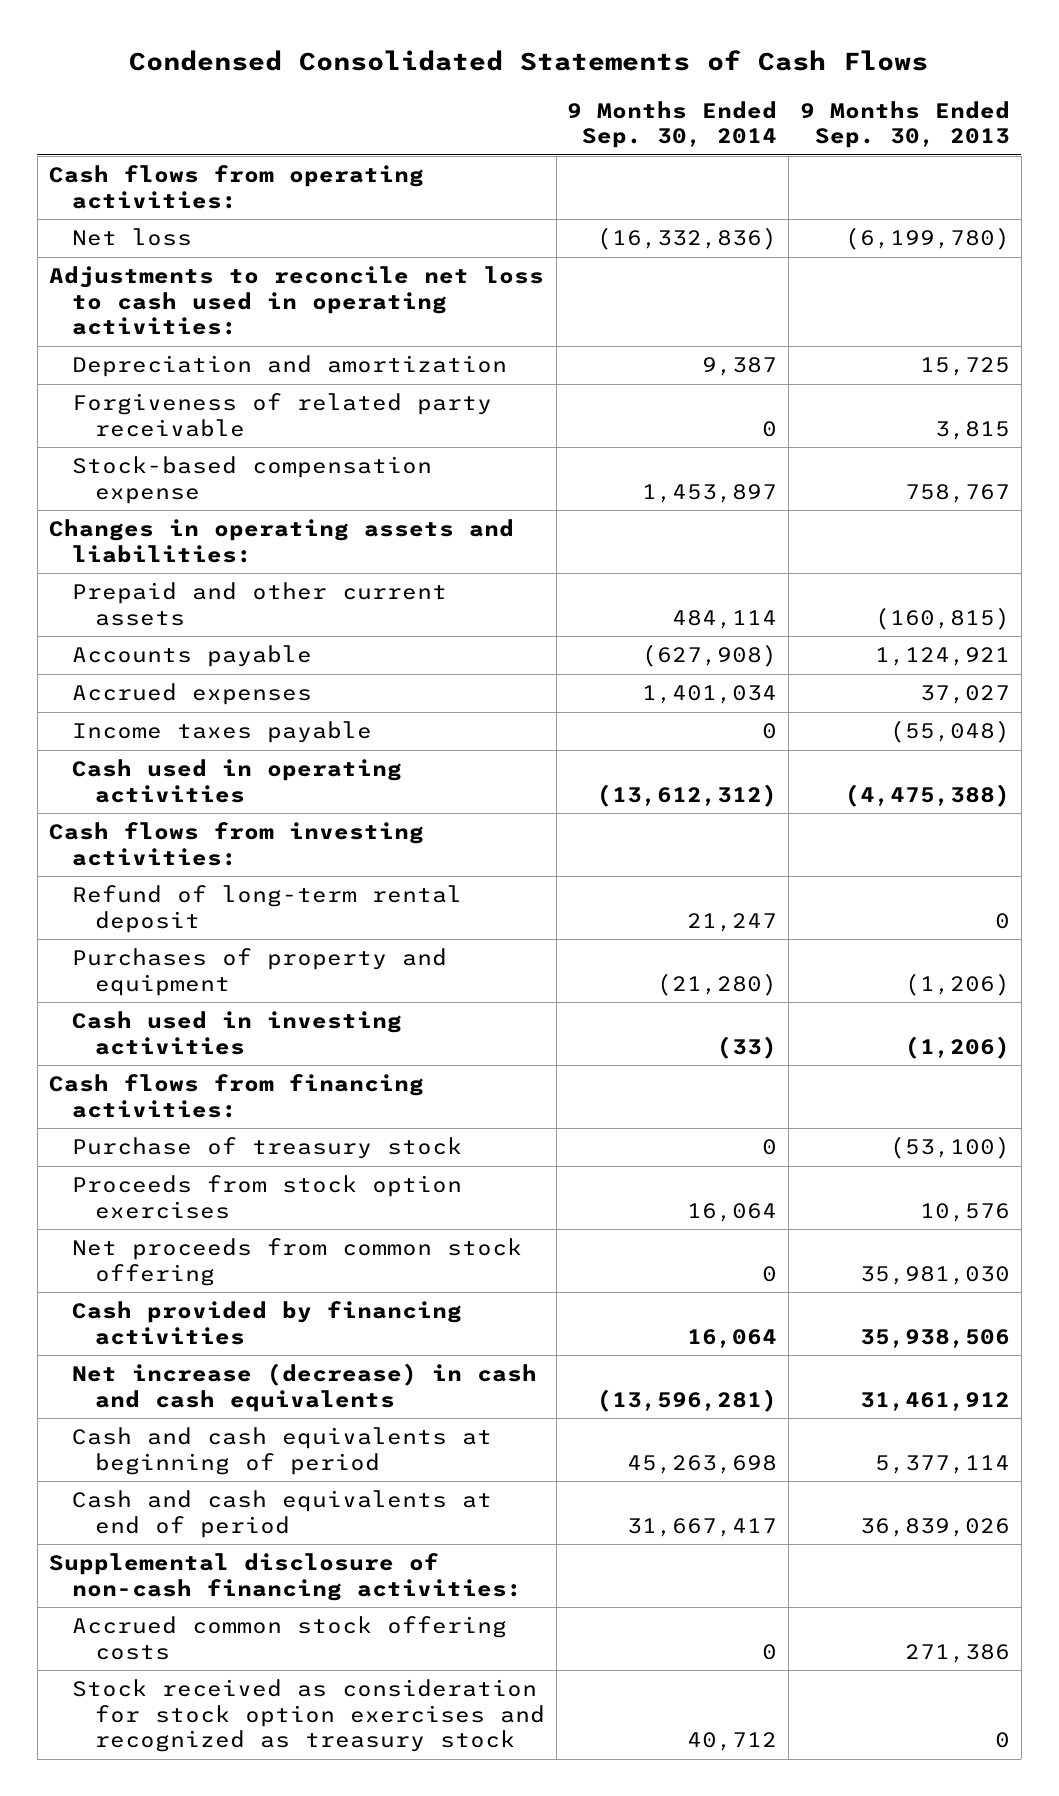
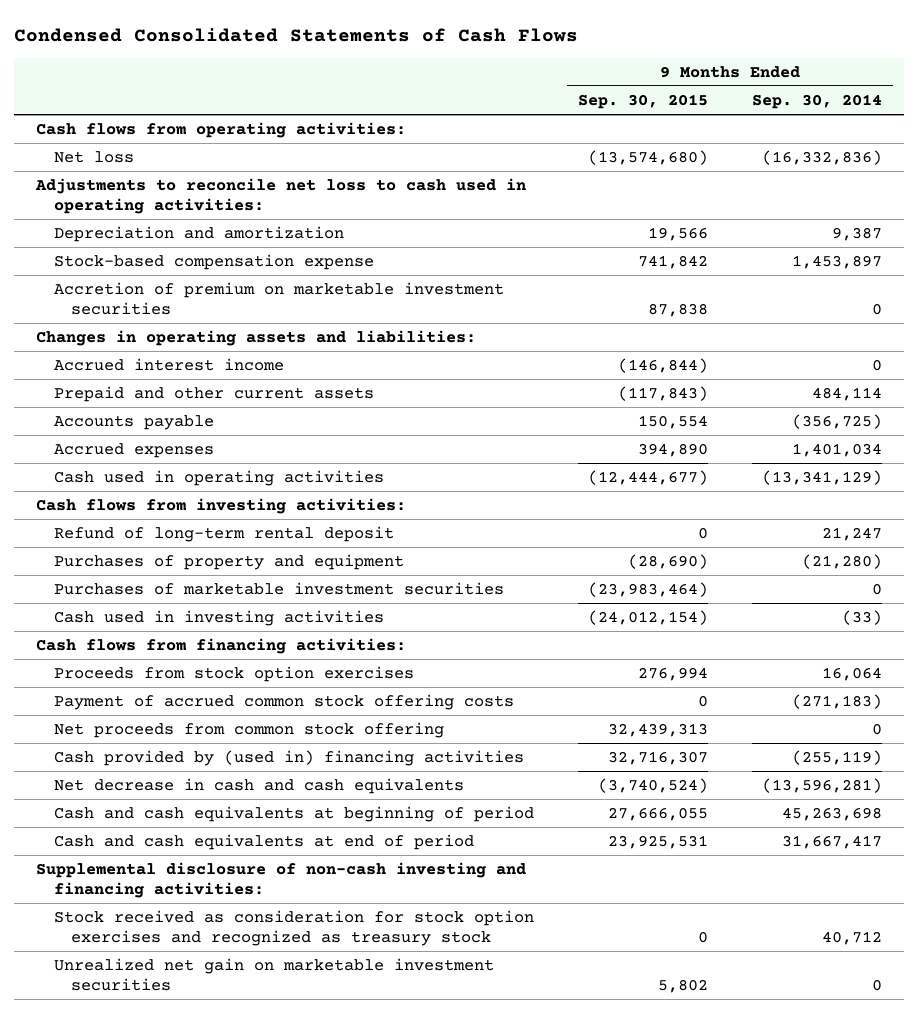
- | 9 Months Ended Sep. 30, 2014 | 9 Months Ended Sep. 30, 2013
+ | 9 Months Ended Sep. 30, 2015 | 9 Months Ended Sep. 30, 2014
- Forgiveness of related party receivable | 0 | 3,815
+ Accretion of premium on marketable investment securities | 87,838 | 0
+ Accrued interest income | (146,844) | 0
- Accounts payable | (627,908) | 1,124,921
+ Accounts payable | 150,554 | (356,725)
- Income taxes payable | 0 | (55,048)
- Cash used in operating activities | (13,612,312) | (4,475,388)
+ Cash used in operating activities | (12,444,677) | (13,341,129)
+ Purchases of marketable investment securities | (23,983,464) | 0
- Purchase of treasury stock | 0 | (53,100)
+ Payment of accrued common stock offering costs | 0 | (271,183)
- Cash provided by financing activities | 16,064 | 35,938,506
- Net increase (decrease) in cash and cash equivalents | (13,596,281) | 31,461,912
+ Cash provided by (used in) financing activities | 32,716,307 | (255,119)
+ Net decrease in cash and cash equivalents | (3,740,524) | (13,596,281)
- Supplemental disclosure of non-cash financing activities:
- Accrued common stock offering costs | 0 | 271,386
+ Supplemental disclosure of non-cash investing and financing activities:
+ Unrealized net gain on marketable investment securities | 5,802 | 0

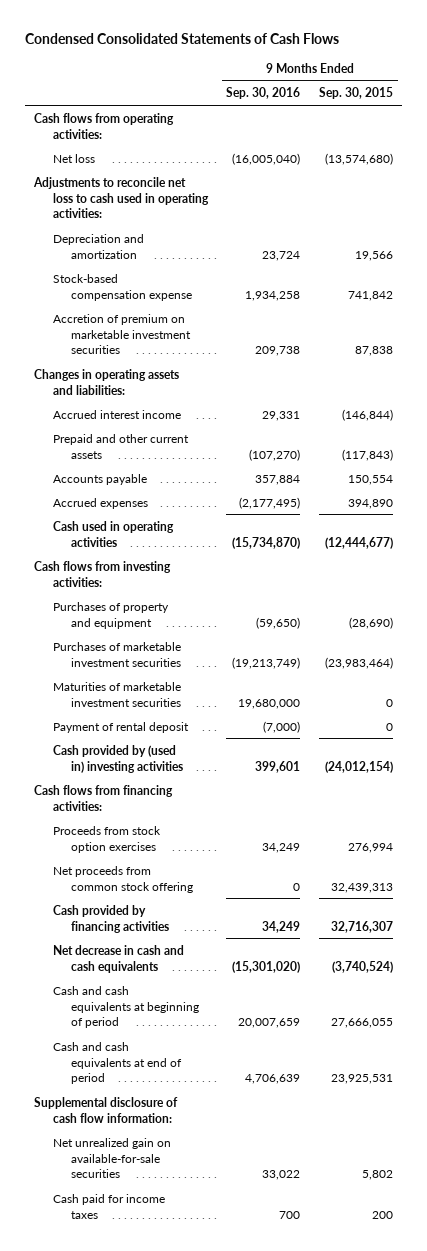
- | 9 Months Ended Sep. 30, 2015 | 9 Months Ended Sep. 30, 2014
+ | 9 Months Ended Sep. 30, 2016 | 9 Months Ended Sep. 30, 2015
- Refund of long-term rental deposit | 0 | 21,247
- Cash used in investing activities | (24,012,154) | (33)
+ Maturities of marketable investment securities | 19,680,000 | 0
+ Payment of rental deposit | (7,000) | 0
+ Cash provided by (used in) investing activities | 399,601 | (24,012,154)
- Payment of accrued common stock offering costs | 0 | (271,183)
- Cash provided by (used in) financing activities | 32,716,307 | (255,119)
+ Cash provided by financing activities | 34,249 | 32,716,307
- Supplemental disclosure of non-cash investing and financing activities:
- Stock received as consideration for stock option exercises and recognized as treasury stock | 0 | 40,712
- Unrealized net gain on marketable investment securities | 5,802 | 0
+ Supplemental disclosure of cash flow information:
+ Net unrealized gain on available-for-sale securities | 33,022 | 5,802
+ Cash paid for income taxes | 700 | 200

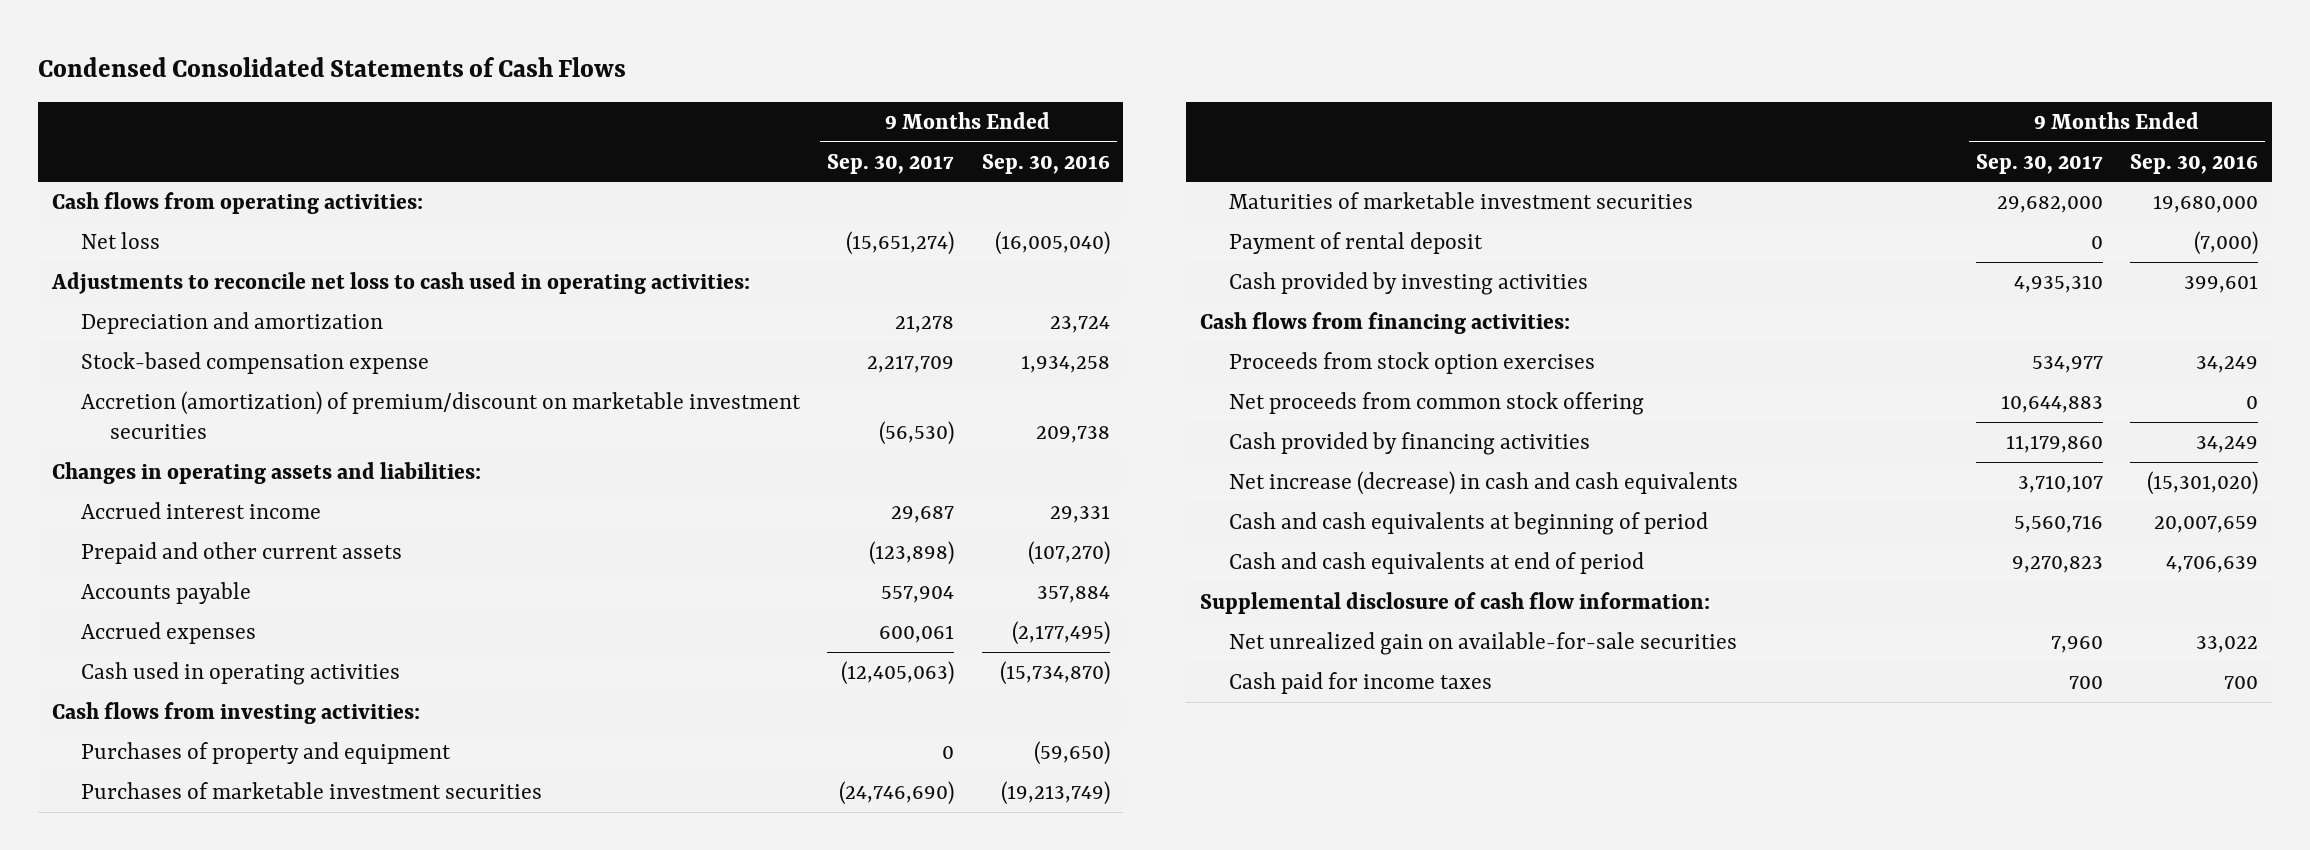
- | 9 Months Ended Sep. 30, 2016 | 9 Months Ended Sep. 30, 2015
+ | 9 Months Ended Sep. 30, 2017 | 9 Months Ended Sep. 30, 2016
- Accretion of premium on marketable investment securities | 209,738 | 87,838
+ Accretion (amortization) of premium/discount on marketable investment securities | (56,530) | 209,738
- Cash provided by (used in) investing activities | 399,601 | (24,012,154)
+ Cash provided by investing activities | 4,935,310 | 399,601
- Net decrease in cash and cash equivalents | (15,301,020) | (3,740,524)
+ Net increase (decrease) in cash and cash equivalents | 3,710,107 | (15,301,020)

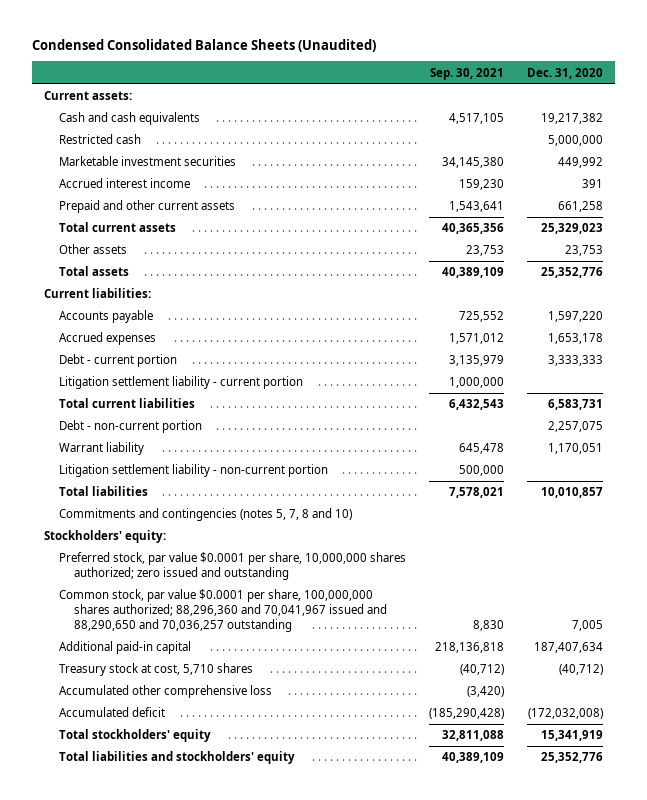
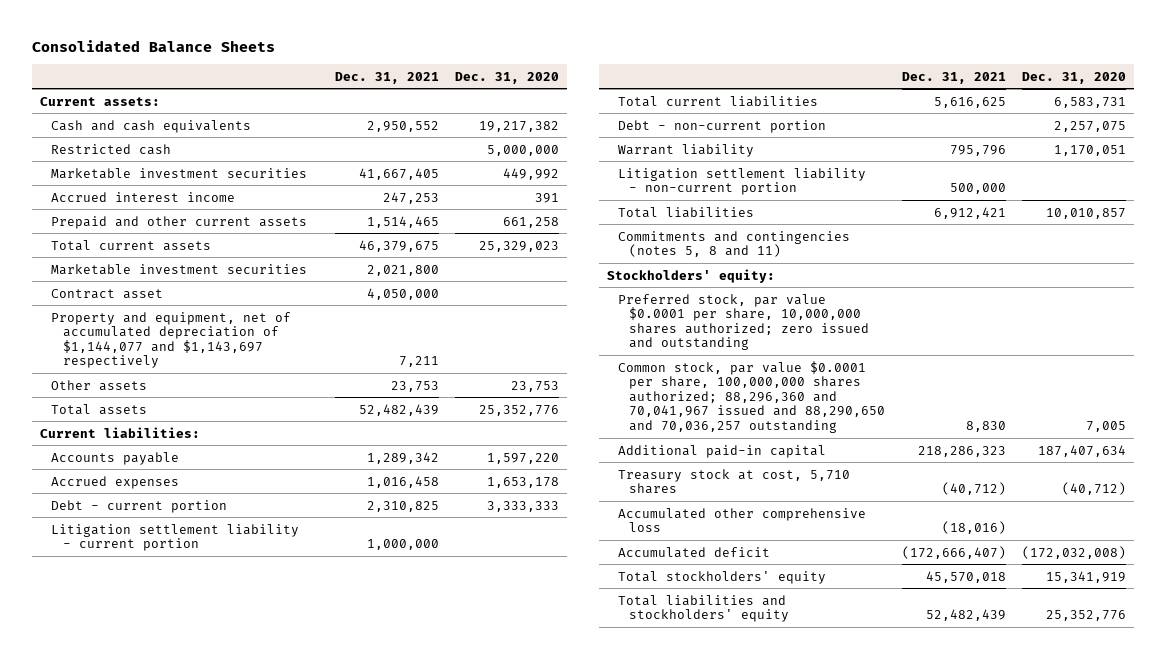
- Condensed Consolidated Balance Sheets (Unaudited)
+ Consolidated Balance Sheets
- | Sep. 30, 2021 | Dec. 31, 2020
+ | Dec. 31, 2021 | Dec. 31, 2020
+ Marketable investment securities | 2,021,800 |
+ Contract asset | 4,050,000 |
+ Property and equipment, net of accumulated depreciation of $1,144,077 and $1,143,697 respectively | 7,211 |
- Commitments and contingencies (notes 5, 7, 8 and 10)
+ Commitments and contingencies (notes 5, 8 and 11)

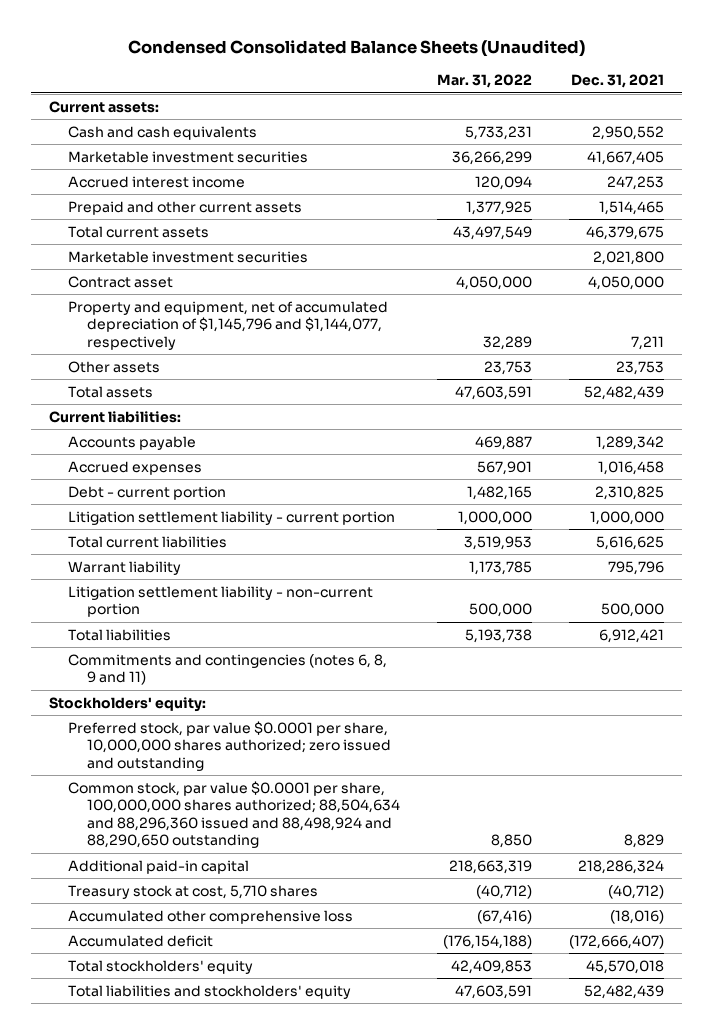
- Consolidated Balance Sheets
+ Condensed Consolidated Balance Sheets (Unaudited)
- | Dec. 31, 2021 | Dec. 31, 2020
+ | Mar. 31, 2022 | Dec. 31, 2021
- Restricted cash | | 5,000,000
- Property and equipment, net of accumulated depreciation of $1,144,077 and $1,143,697 respectively | 7,211 |
+ Property and equipment, net of accumulated depreciation of $1,145,796 and $1,144,077, respectively | 32,289 | 7,211
- Debt - non-current portion | | 2,257,075
- Commitments and contingencies (notes 5, 8 and 11)
+ Commitments and contingencies (notes 6, 8, 9 and 11)
- Common stock, par value $0.0001 per share, 100,000,000 shares authorized; 88,296,360 and 70,041,967 issued and 88,290,650 and 70,036,257 outstanding | 8,830 | 7,005
- Additional paid-in capital | 218,286,323 | 187,407,634
+ Common stock, par value $0.0001 per share, 100,000,000 shares authorized; 88,504,634 and 88,296,360 issued and 88,498,924 and 88,290,650 outstanding | 8,850 | 8,829
+ Additional paid-in capital | 218,663,319 | 218,286,324

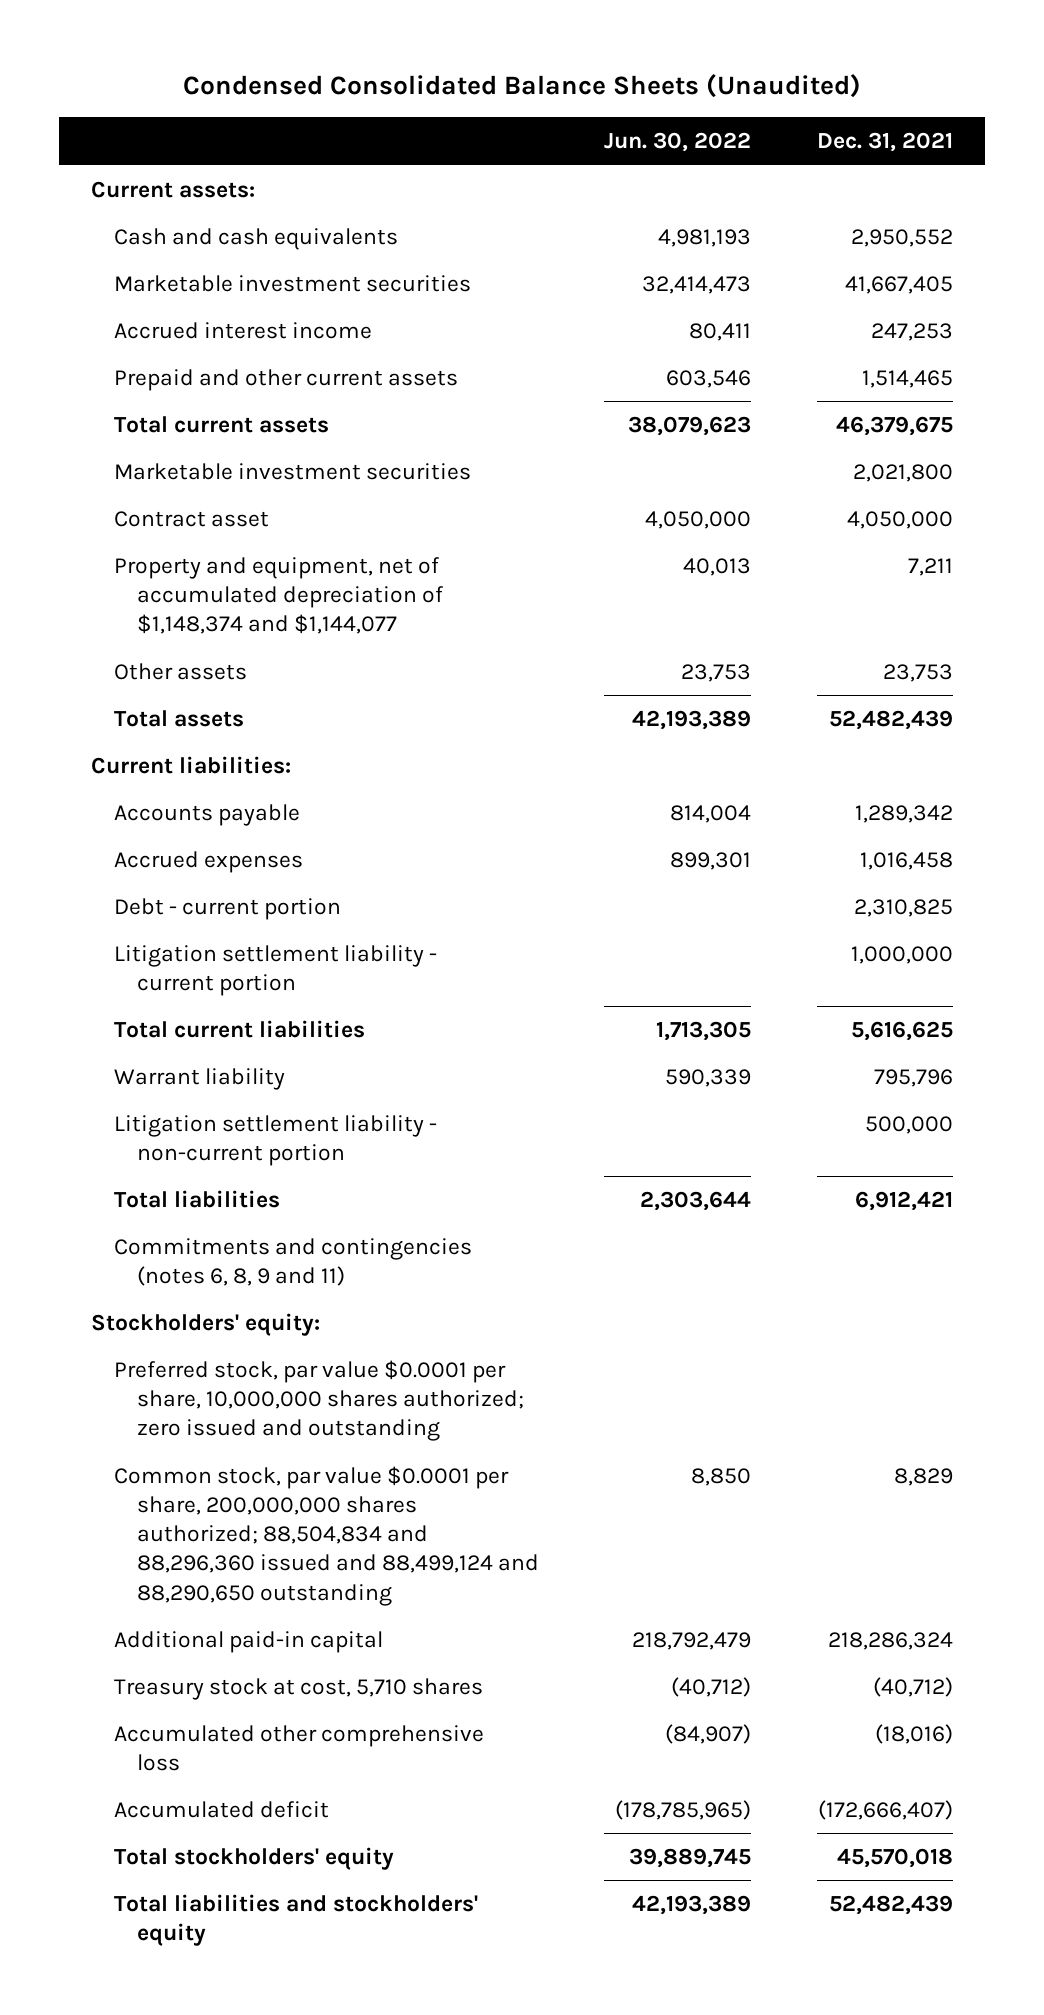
- | Mar. 31, 2022 | Dec. 31, 2021
+ | Jun. 30, 2022 | Dec. 31, 2021
- Property and equipment, net of accumulated depreciation of $1,145,796 and $1,144,077, respectively | 32,289 | 7,211
+ Property and equipment, net of accumulated depreciation of $1,148,374 and $1,144,077 | 40,013 | 7,211
- Common stock, par value $0.0001 per share, 100,000,000 shares authorized; 88,504,634 and 88,296,360 issued and 88,498,924 and 88,290,650 outstanding | 8,850 | 8,829
+ Common stock, par value $0.0001 per share, 200,000,000 shares authorized; 88,504,834 and 88,296,360 issued and 88,499,124 and 88,290,650 outstanding | 8,850 | 8,829

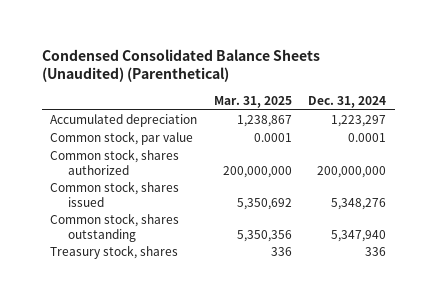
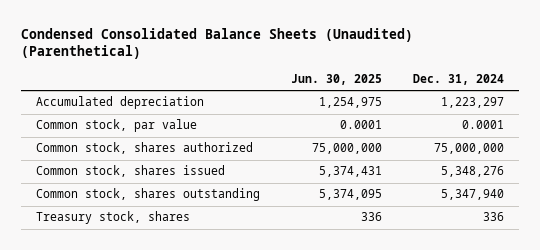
- | Mar. 31, 2025 | Dec. 31, 2024
+ | Jun. 30, 2025 | Dec. 31, 2024
- Common stock, shares authorized | 200,000,000 | 200,000,000
+ Common stock, shares authorized | 75,000,000 | 75,000,000

